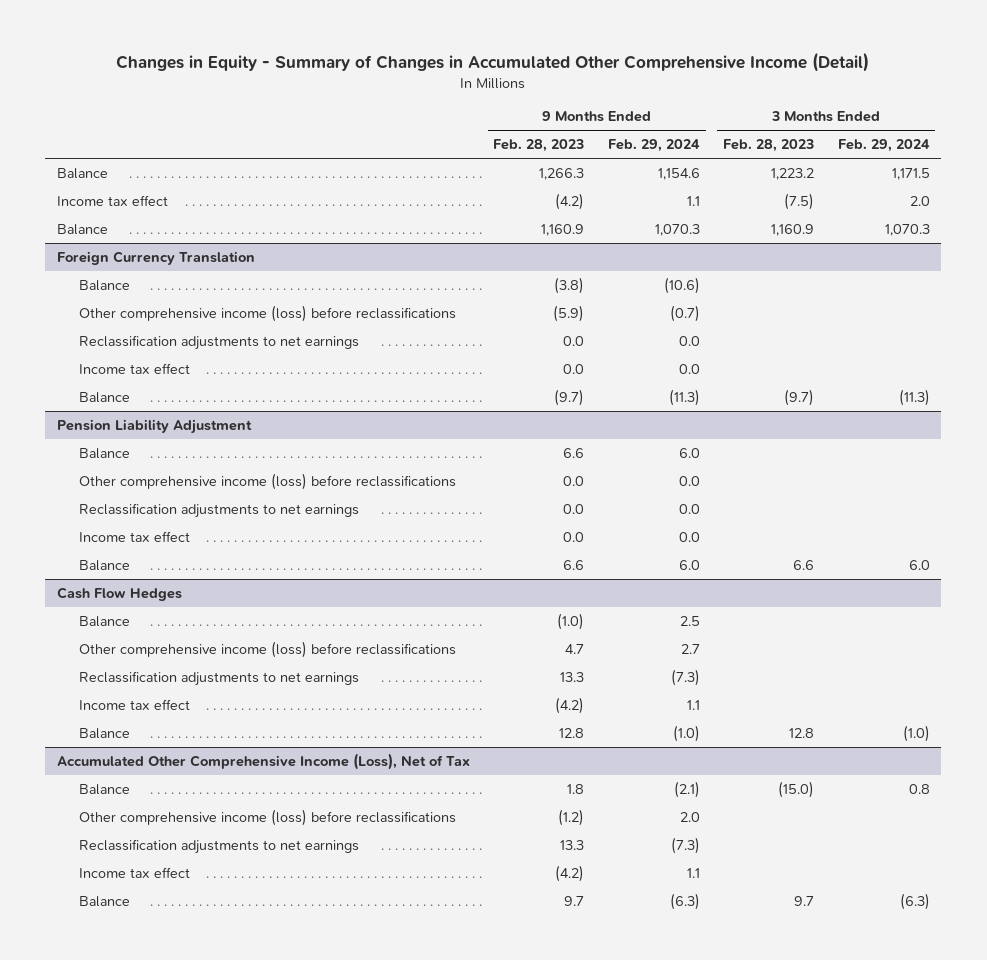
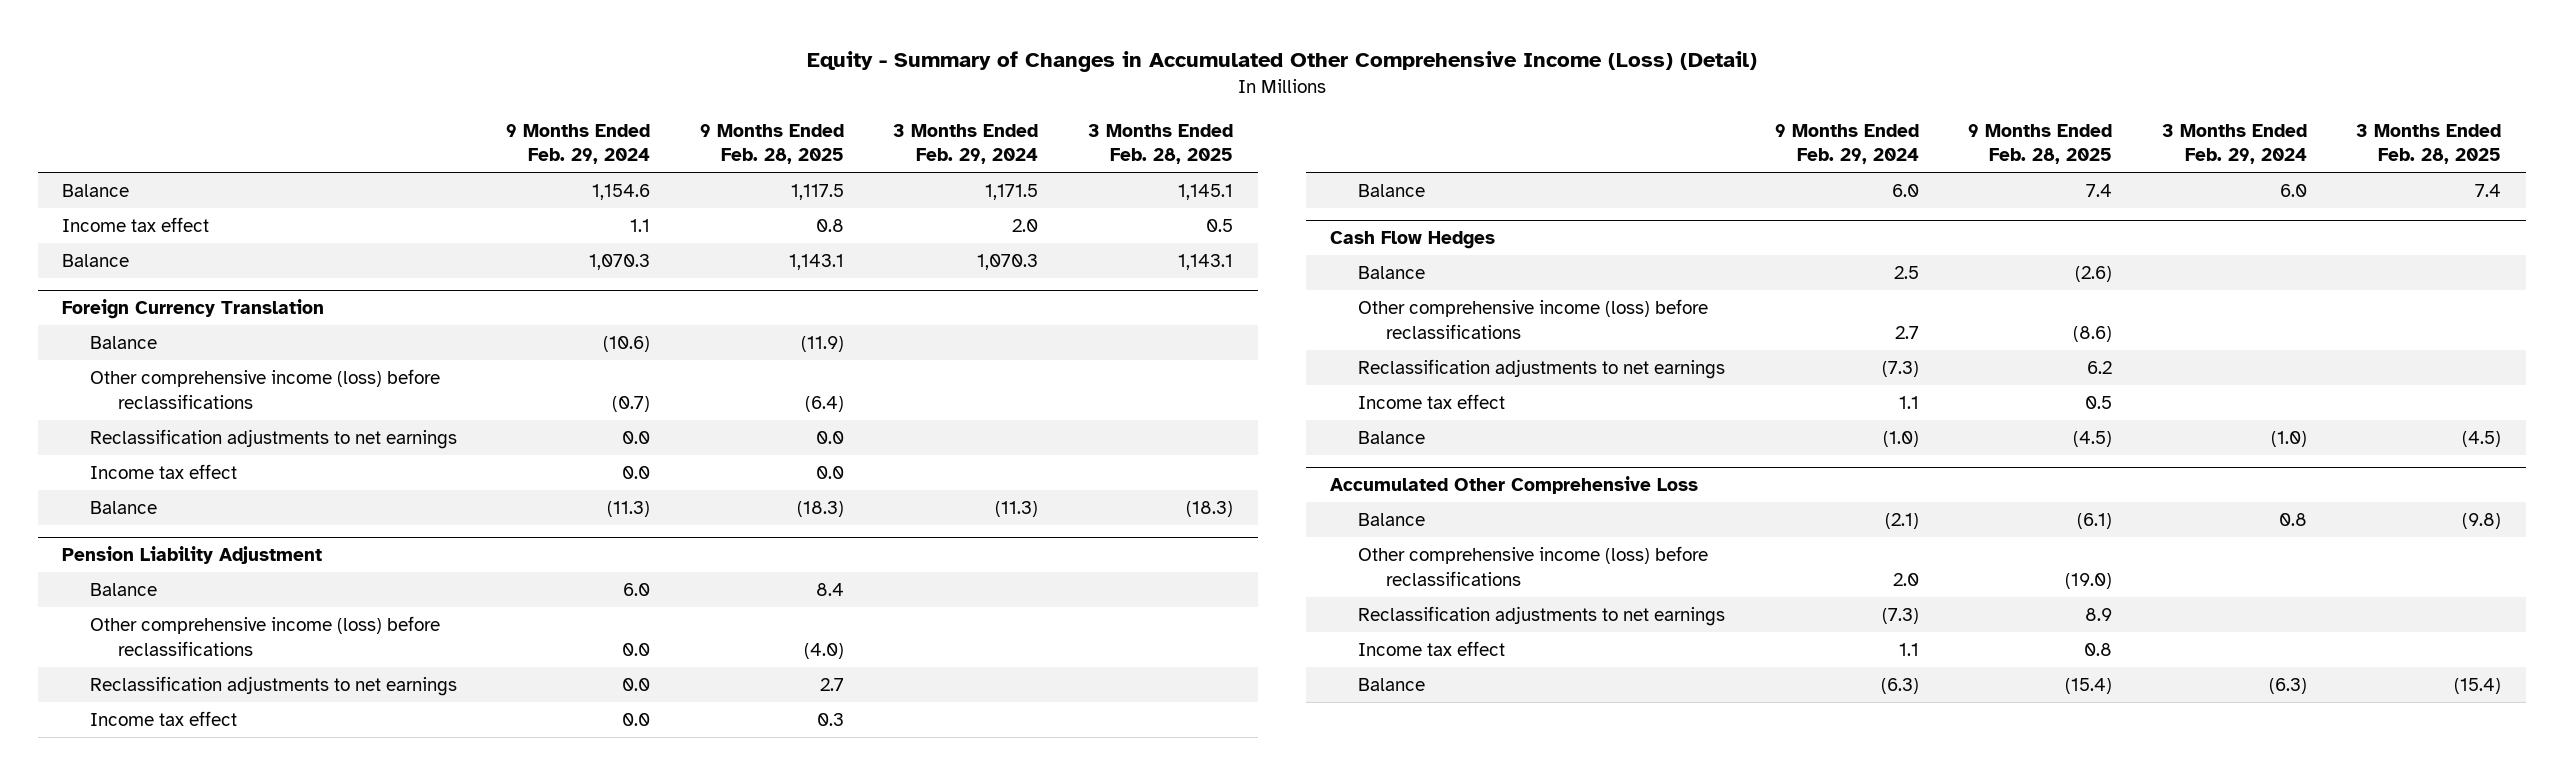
- Changes in Equity - Summary of Changes in Accumulated Other Comprehensive Income (Detail)
+ Equity - Summary of Changes in Accumulated Other Comprehensive Income (Loss) (Detail)
- | 9 Months Ended Feb. 28, 2023 | 9 Months Ended Feb. 29, 2024 | 3 Months Ended Feb. 28, 2023 | 3 Months Ended Feb. 29, 2024
+ | 9 Months Ended Feb. 29, 2024 | 9 Months Ended Feb. 28, 2025 | 3 Months Ended Feb. 29, 2024 | 3 Months Ended Feb. 28, 2025
- Accumulated Other Comprehensive Income (Loss), Net of Tax
+ Accumulated Other Comprehensive Loss

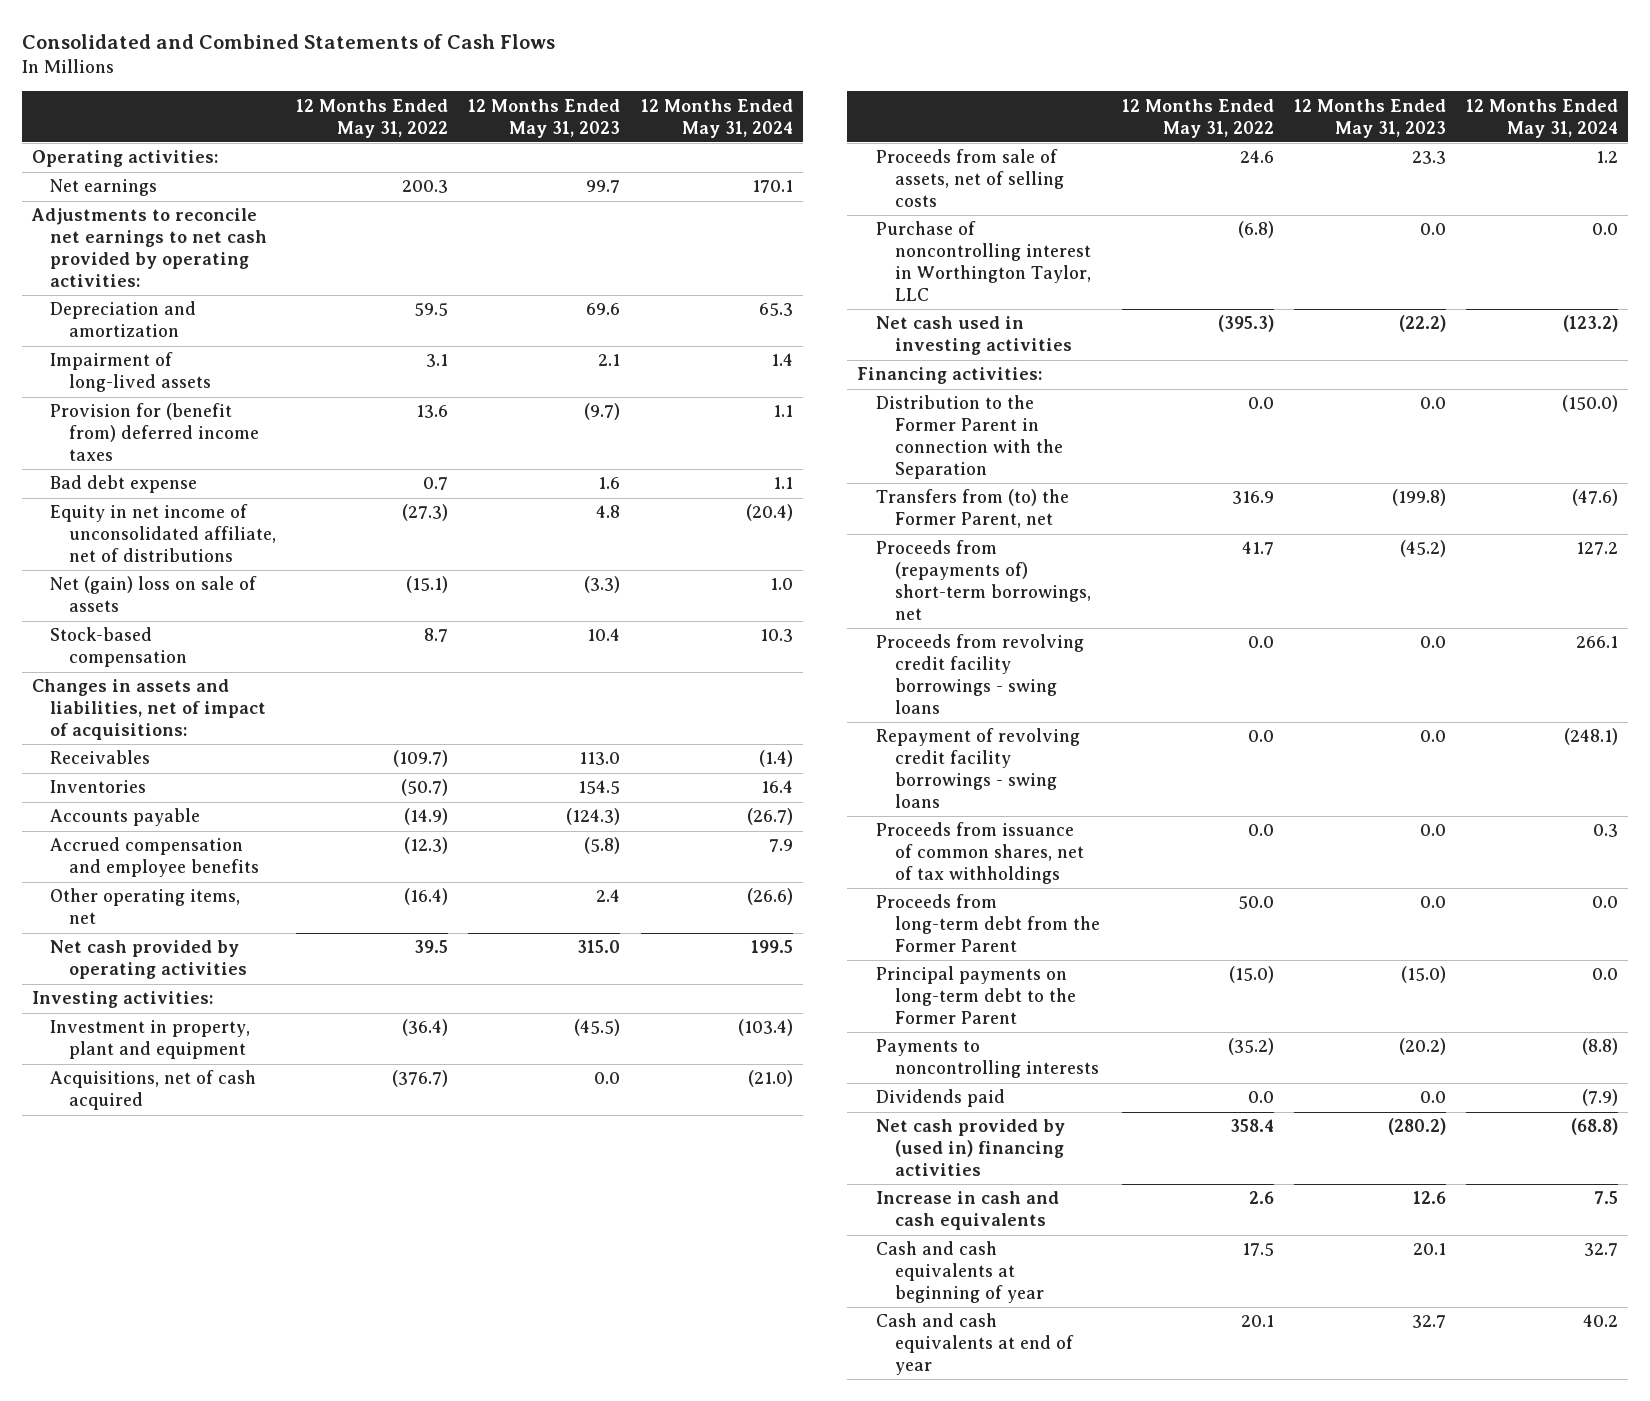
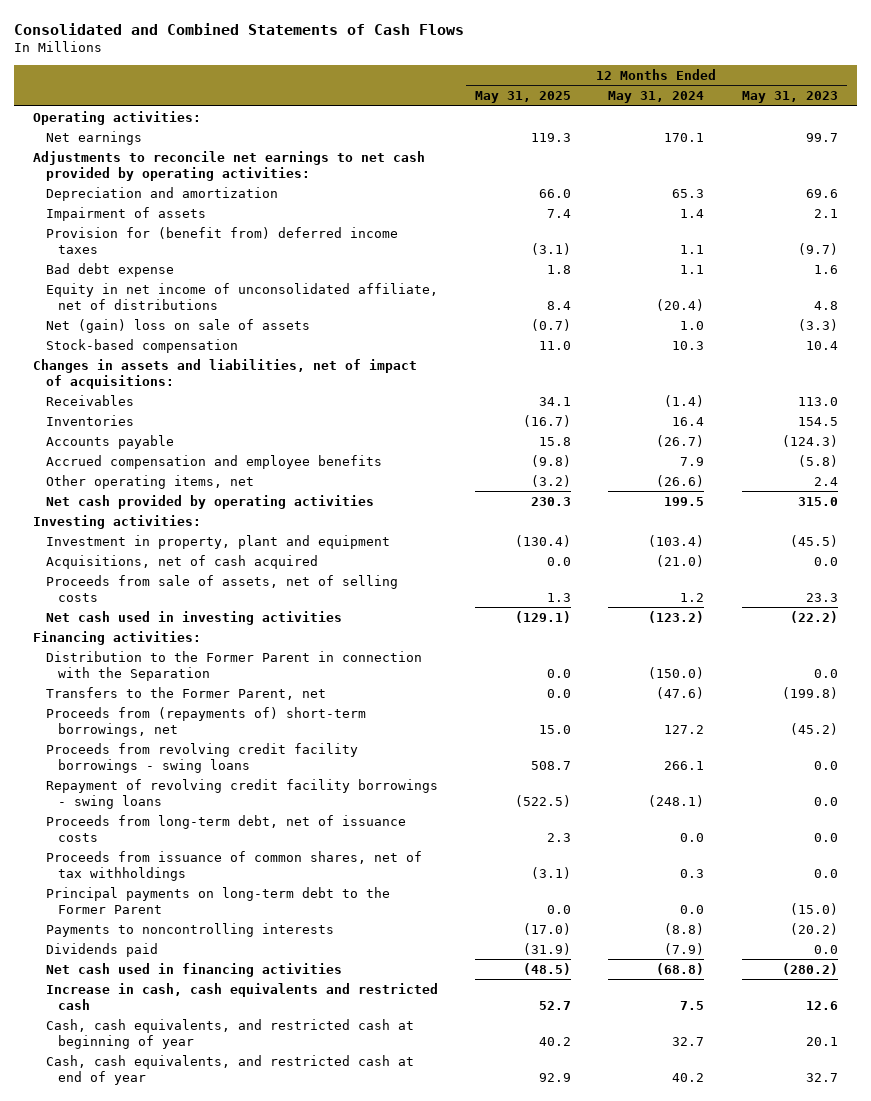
- | 12 Months Ended May 31, 2022 | 12 Months Ended May 31, 2023 | 12 Months Ended May 31, 2024
+ | 12 Months Ended May 31, 2025 | 12 Months Ended May 31, 2024 | 12 Months Ended May 31, 2023
- Impairment of long-lived assets | 3.1 | 2.1 | 1.4
+ Impairment of assets | 7.4 | 1.4 | 2.1
- Purchase of noncontrolling interest in Worthington Taylor, LLC | (6.8) | 0.0 | 0.0
- Transfers from (to) the Former Parent, net | 316.9 | (199.8) | (47.6)
+ Transfers to the Former Parent, net | 0.0 | (47.6) | (199.8)
+ Proceeds from long-term debt, net of issuance costs | 2.3 | 0.0 | 0.0
- Proceeds from long-term debt from the Former Parent | 50.0 | 0.0 | 0.0
- Net cash provided by (used in) financing activities | 358.4 | (280.2) | (68.8)
- Increase in cash and cash equivalents | 2.6 | 12.6 | 7.5
- Cash and cash equivalents at beginning of year | 17.5 | 20.1 | 32.7
- Cash and cash equivalents at end of year | 20.1 | 32.7 | 40.2
+ Net cash used in financing activities | (48.5) | (68.8) | (280.2)
+ Increase in cash, cash equivalents and restricted cash | 52.7 | 7.5 | 12.6
+ Cash, cash equivalents, and restricted cash at beginning of year | 40.2 | 32.7 | 20.1
+ Cash, cash equivalents, and restricted cash at end of year | 92.9 | 40.2 | 32.7

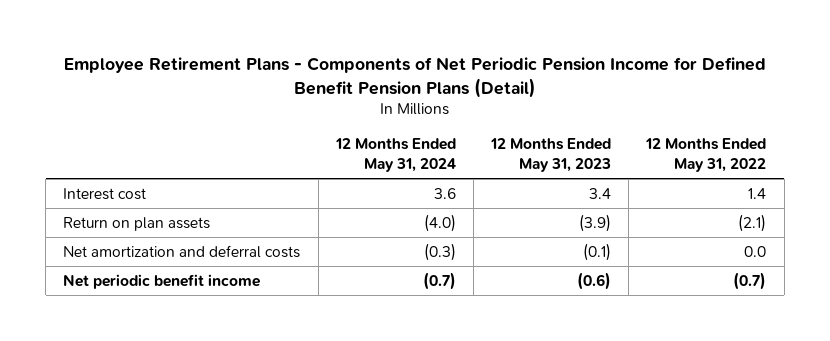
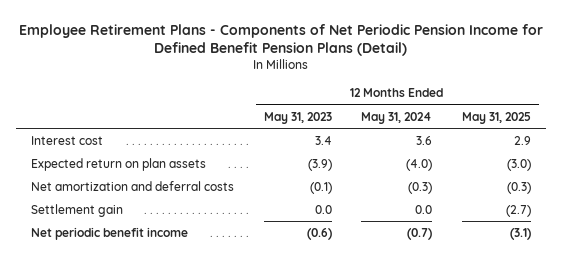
- | 12 Months Ended May 31, 2024 | 12 Months Ended May 31, 2023 | 12 Months Ended May 31, 2022
+ | 12 Months Ended May 31, 2023 | 12 Months Ended May 31, 2024 | 12 Months Ended May 31, 2025
- Return on plan assets | (4.0) | (3.9) | (2.1)
+ Expected return on plan assets | (3.9) | (4.0) | (3.0)
+ Settlement gain | 0.0 | 0.0 | (2.7)

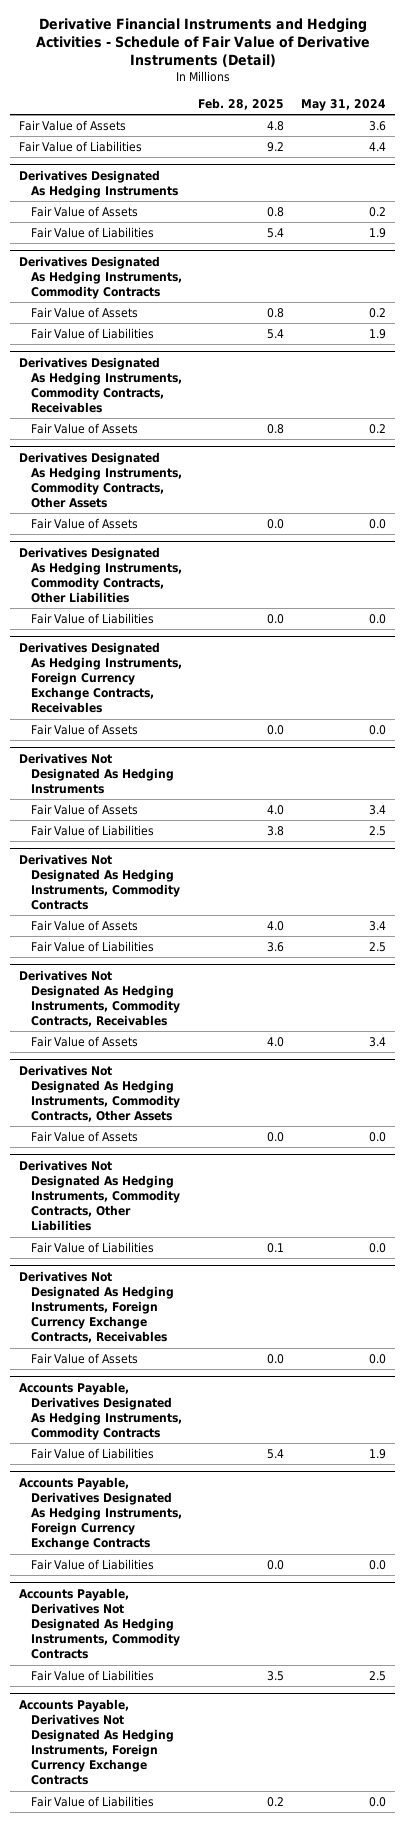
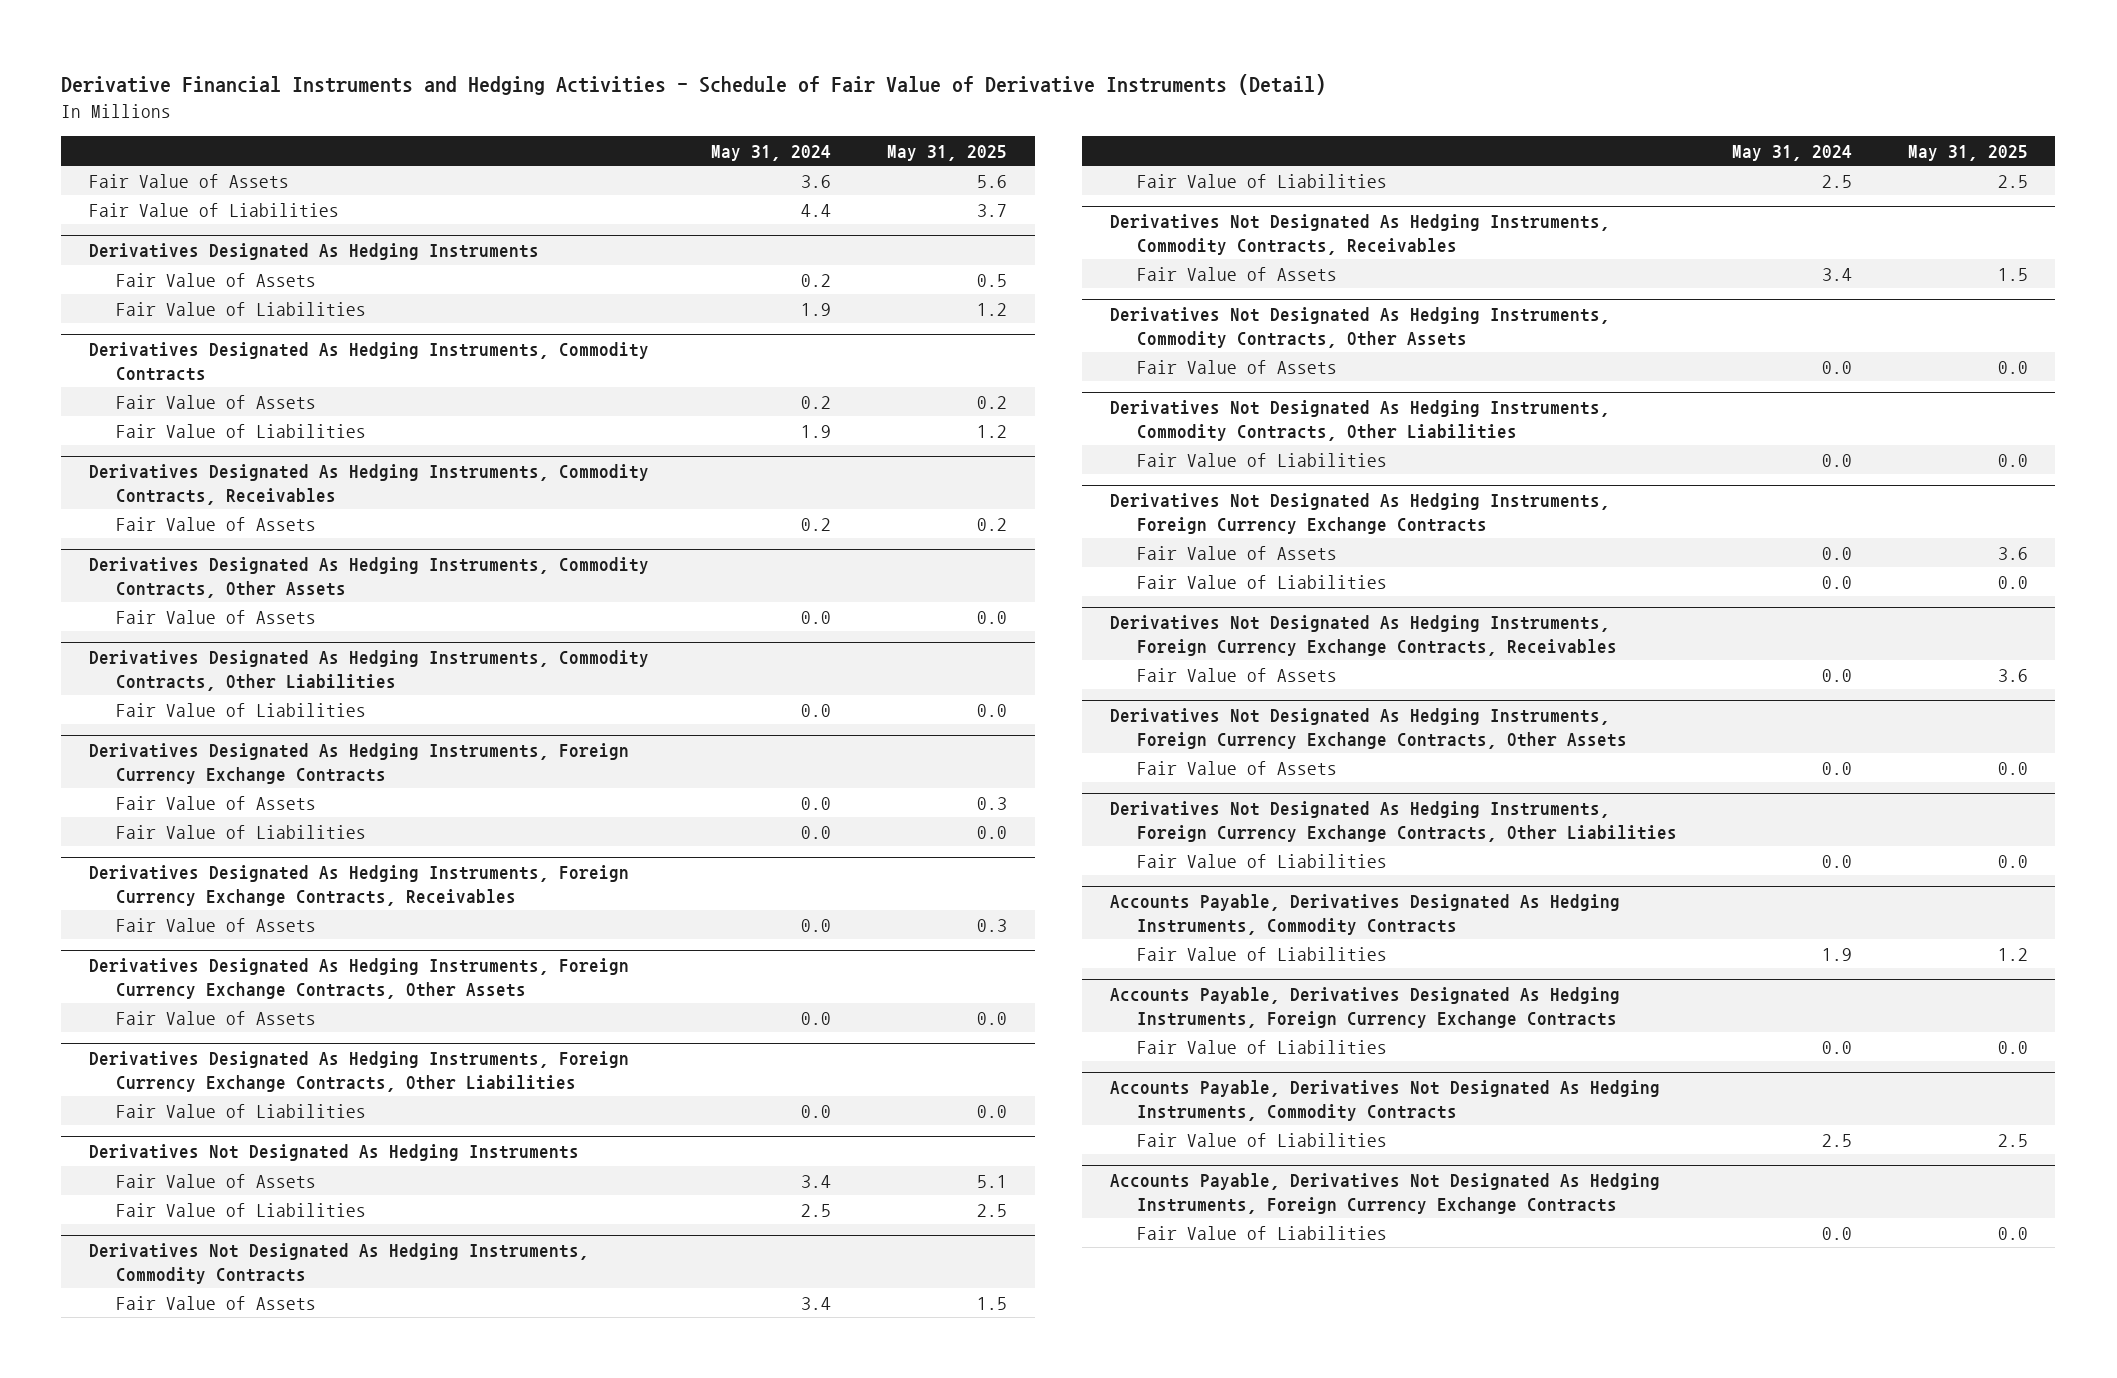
- | Feb. 28, 2025 | May 31, 2024
+ | May 31, 2024 | May 31, 2025
+ Derivatives Designated As Hedging Instruments, Foreign Currency Exchange Contracts
+ Fair Value of Assets | 0.0 | 0.3
+ Fair Value of Liabilities | 0.0 | 0.0
+ Derivatives Designated As Hedging Instruments, Foreign Currency Exchange Contracts, Other Assets
+ Fair Value of Assets | 0.0 | 0.0
+ Derivatives Designated As Hedging Instruments, Foreign Currency Exchange Contracts, Other Liabilities
+ Fair Value of Liabilities | 0.0 | 0.0
+ Derivatives Not Designated As Hedging Instruments, Foreign Currency Exchange Contracts
+ Fair Value of Assets | 0.0 | 3.6
+ Fair Value of Liabilities | 0.0 | 0.0
+ Derivatives Not Designated As Hedging Instruments, Foreign Currency Exchange Contracts, Other Assets
+ Fair Value of Assets | 0.0 | 0.0
+ Derivatives Not Designated As Hedging Instruments, Foreign Currency Exchange Contracts, Other Liabilities
+ Fair Value of Liabilities | 0.0 | 0.0

